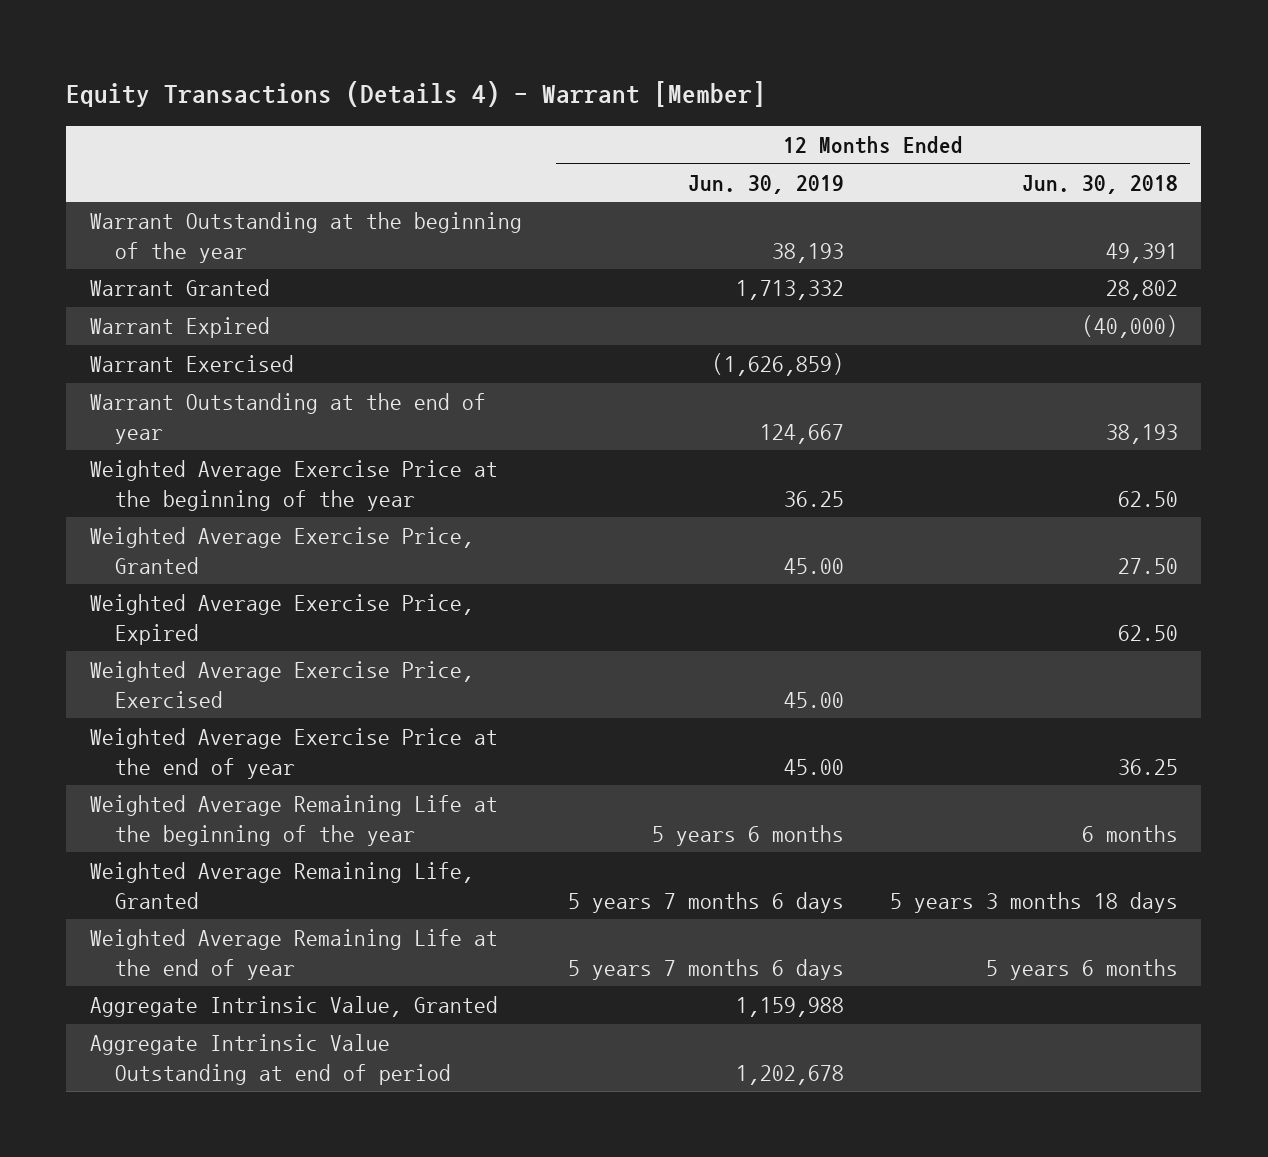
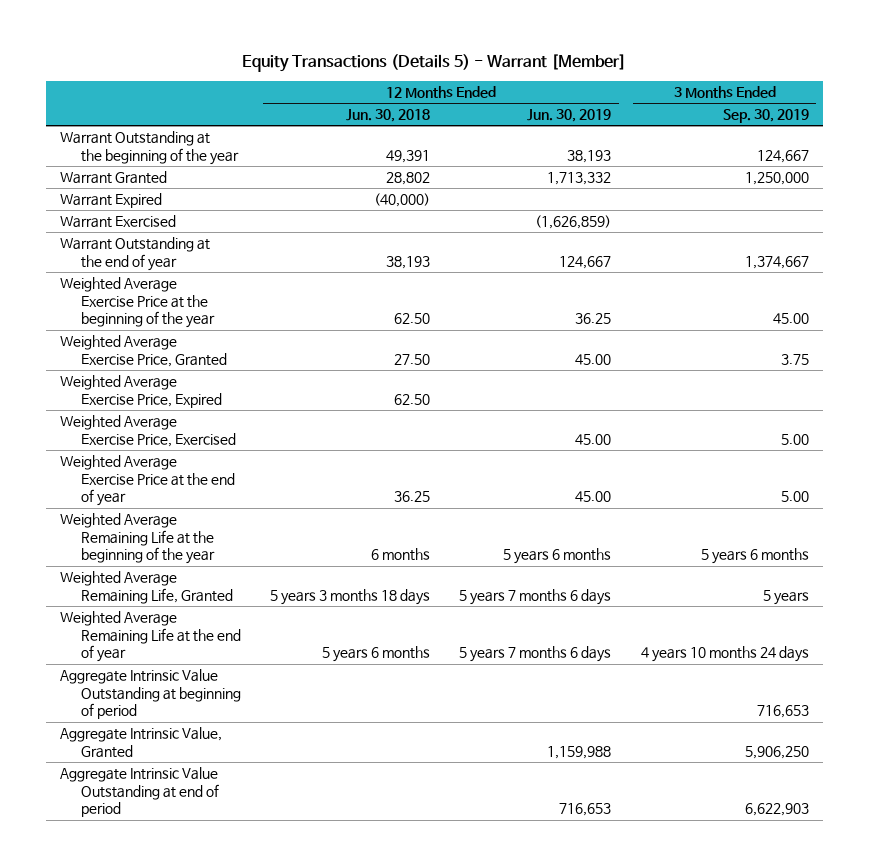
- Equity Transactions (Details 4) - Warrant [Member]
+ Equity Transactions (Details 5) - Warrant [Member]
- | 12 Months Ended Jun. 30, 2019 | 12 Months Ended Jun. 30, 2018
+ | 12 Months Ended Jun. 30, 2018 | 12 Months Ended Jun. 30, 2019 | 3 Months Ended Sep. 30, 2019
+ Aggregate Intrinsic Value Outstanding at beginning of period | | | 716,653
- Aggregate Intrinsic Value Outstanding at end of period | 1,202,678 |
+ Aggregate Intrinsic Value Outstanding at end of period | | 716,653 | 6,622,903

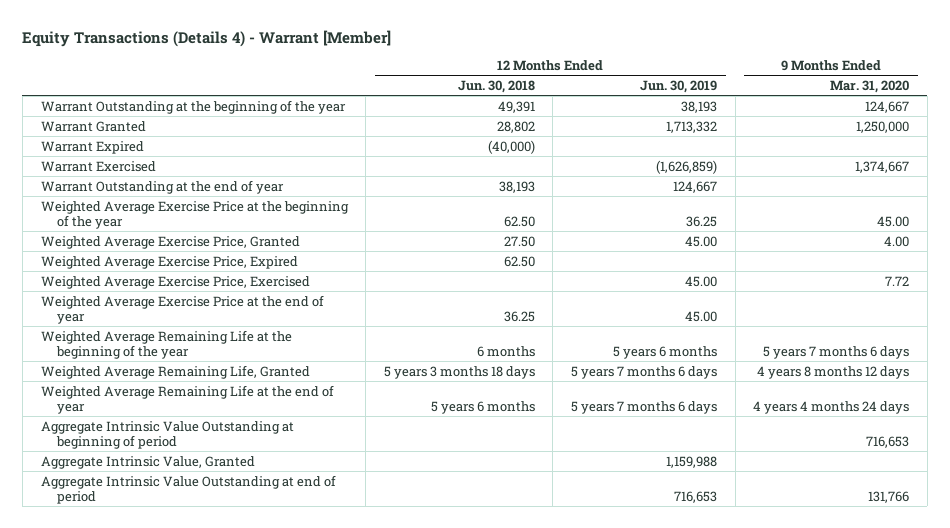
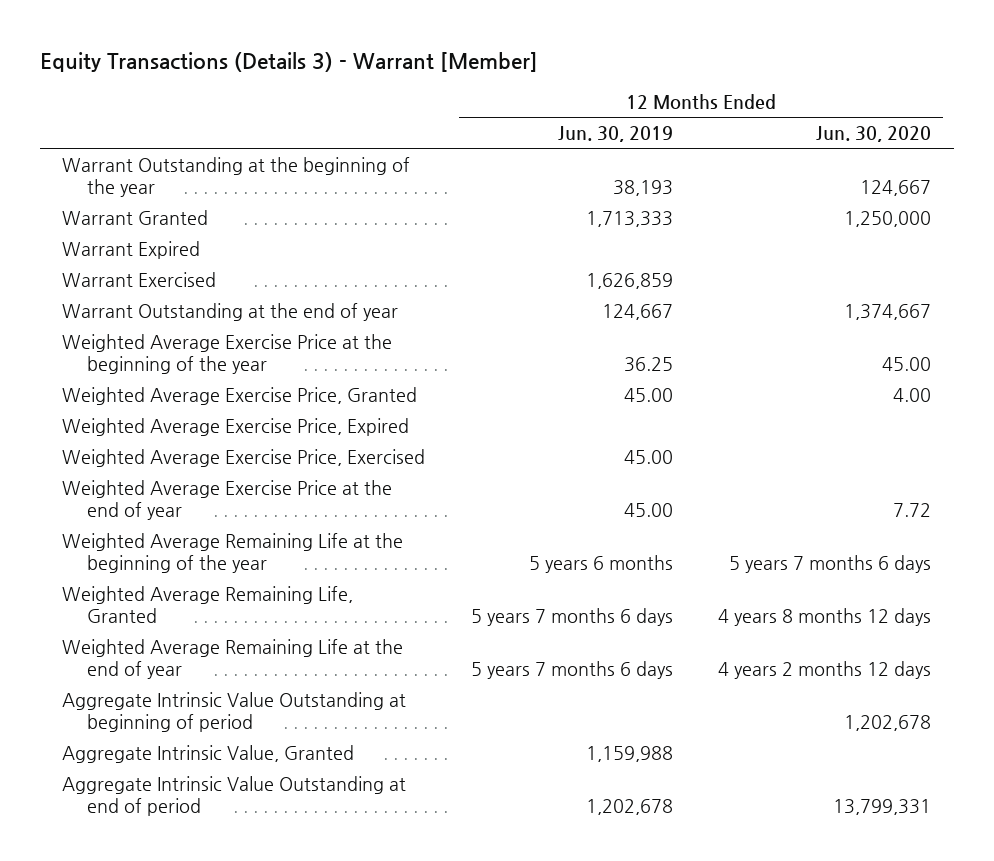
- Equity Transactions (Details 4) - Warrant [Member]
+ Equity Transactions (Details 3) - Warrant [Member]
- | 12 Months Ended Jun. 30, 2018 | 12 Months Ended Jun. 30, 2019 | 9 Months Ended Mar. 31, 2020
+ | 12 Months Ended Jun. 30, 2019 | 12 Months Ended Jun. 30, 2020
- Warrant Granted | 28,802 | 1,713,332 | 1,250,000
+ Warrant Granted | 1,713,333 | 1,250,000
- Warrant Exercised | | (1,626,859) | 1,374,667
+ Warrant Exercised | 1,626,859 |
- Aggregate Intrinsic Value Outstanding at end of period | | 716,653 | 131,766
+ Aggregate Intrinsic Value Outstanding at end of period | 1,202,678 | 13,799,331

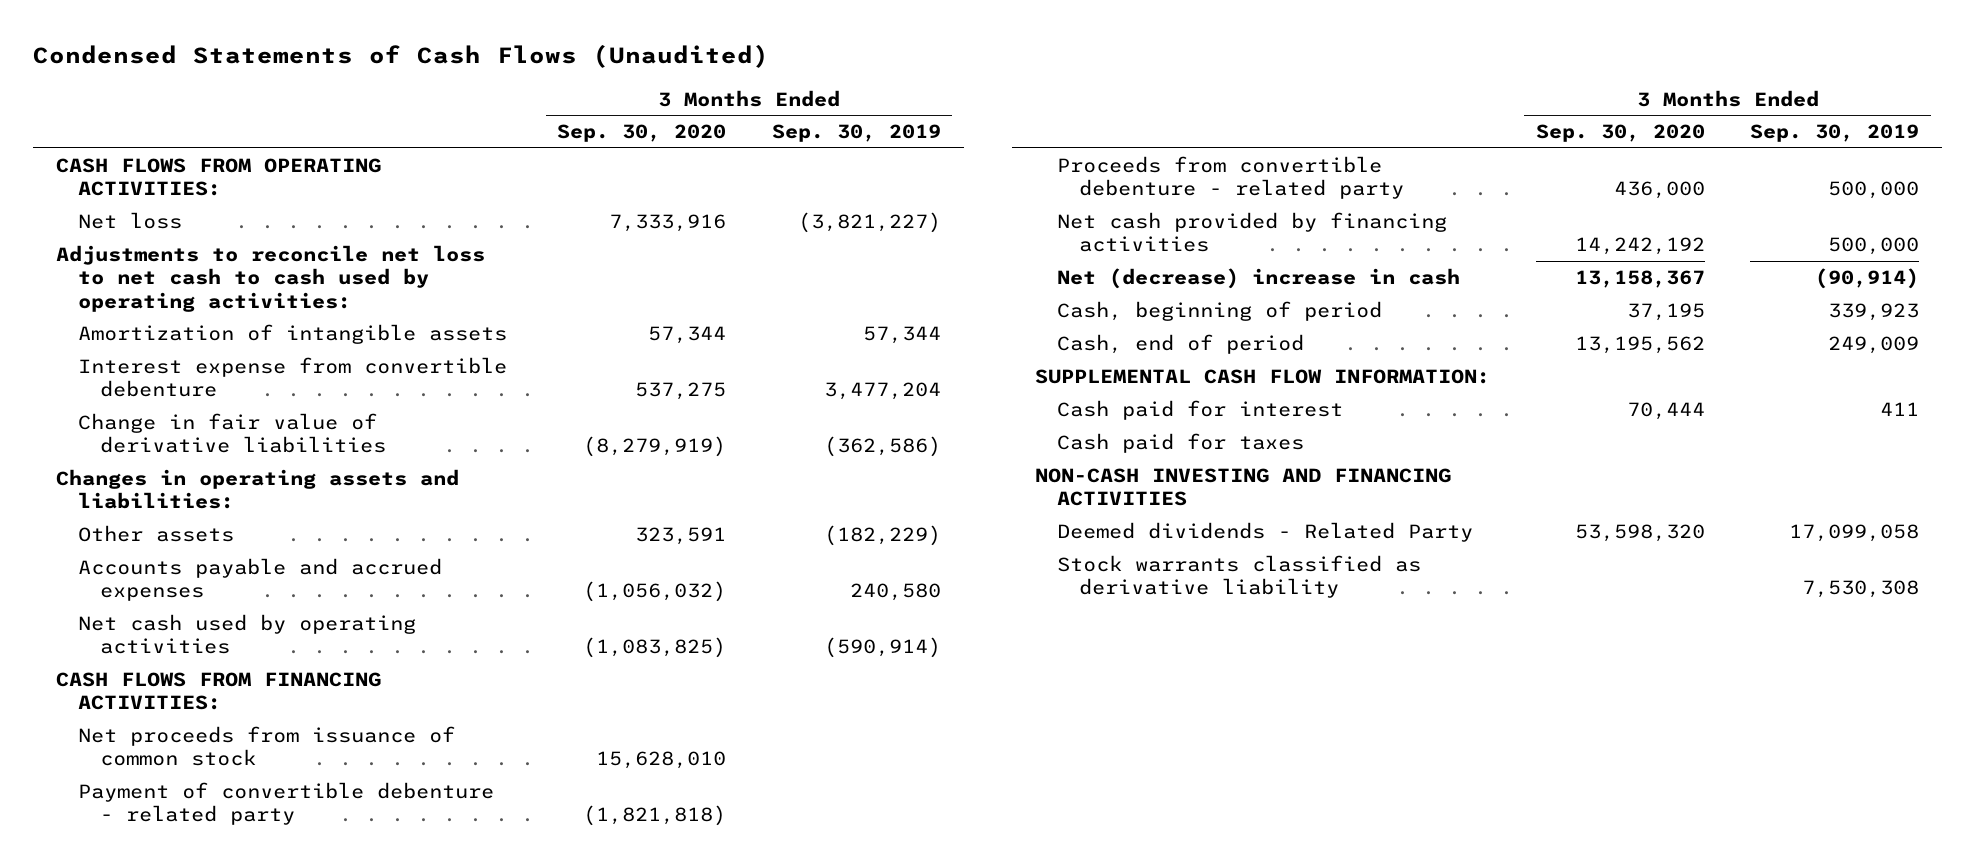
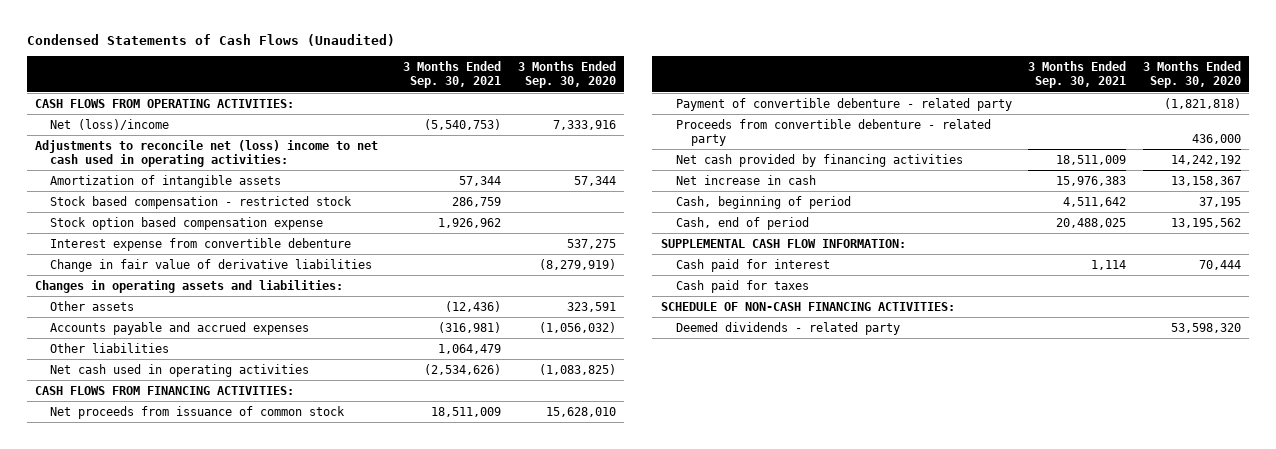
- | 3 Months Ended Sep. 30, 2020 | 3 Months Ended Sep. 30, 2019
+ | 3 Months Ended Sep. 30, 2021 | 3 Months Ended Sep. 30, 2020
- Net loss | 7,333,916 | (3,821,227)
- Adjustments to reconcile net loss to net cash to cash used by operating activities:
+ Net (loss)/income | (5,540,753) | 7,333,916
+ Adjustments to reconcile net (loss) income to net cash used in operating activities:
+ Stock based compensation - restricted stock | 286,759 |
+ Stock option based compensation expense | 1,926,962 |
- Net cash used by operating activities | (1,083,825) | (590,914)
+ Other liabilities | 1,064,479 |
+ Net cash used in operating activities | (2,534,626) | (1,083,825)
- Net (decrease) increase in cash | 13,158,367 | (90,914)
+ Net increase in cash | 15,976,383 | 13,158,367
- NON-CASH INVESTING AND FINANCING ACTIVITIES
- Deemed dividends - Related Party | 53,598,320 | 17,099,058
- Stock warrants classified as derivative liability | | 7,530,308
+ SCHEDULE OF NON-CASH FINANCING ACTIVITIES:
+ Deemed dividends - related party | | 53,598,320

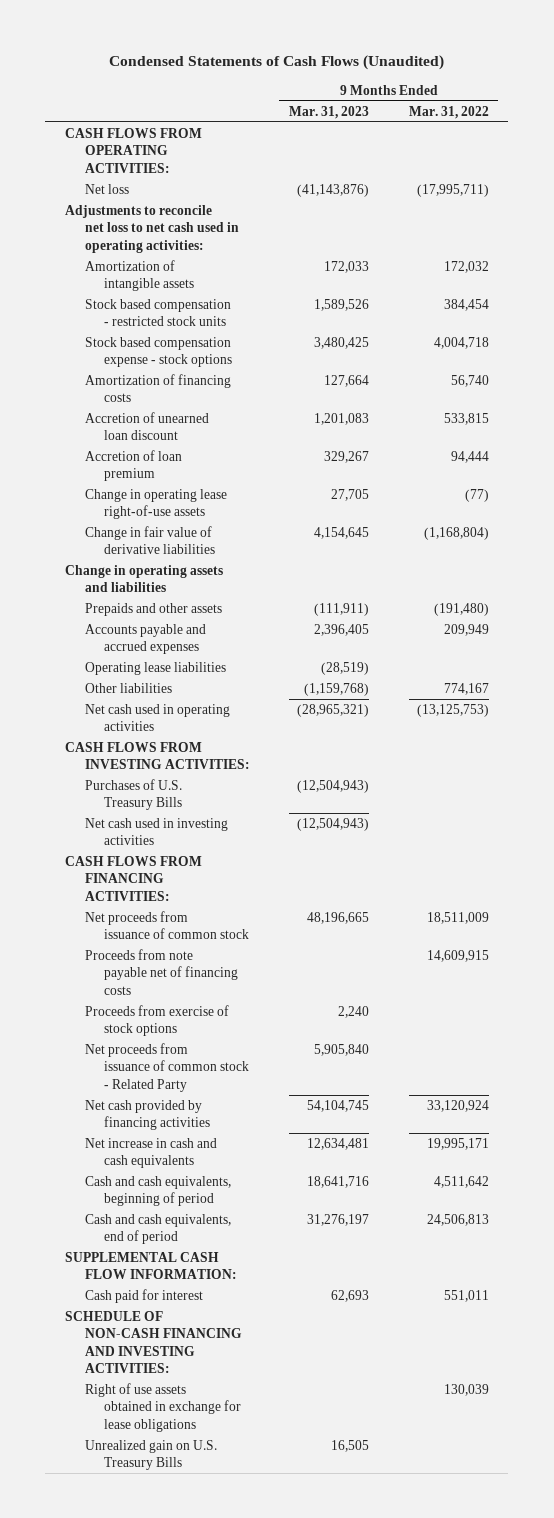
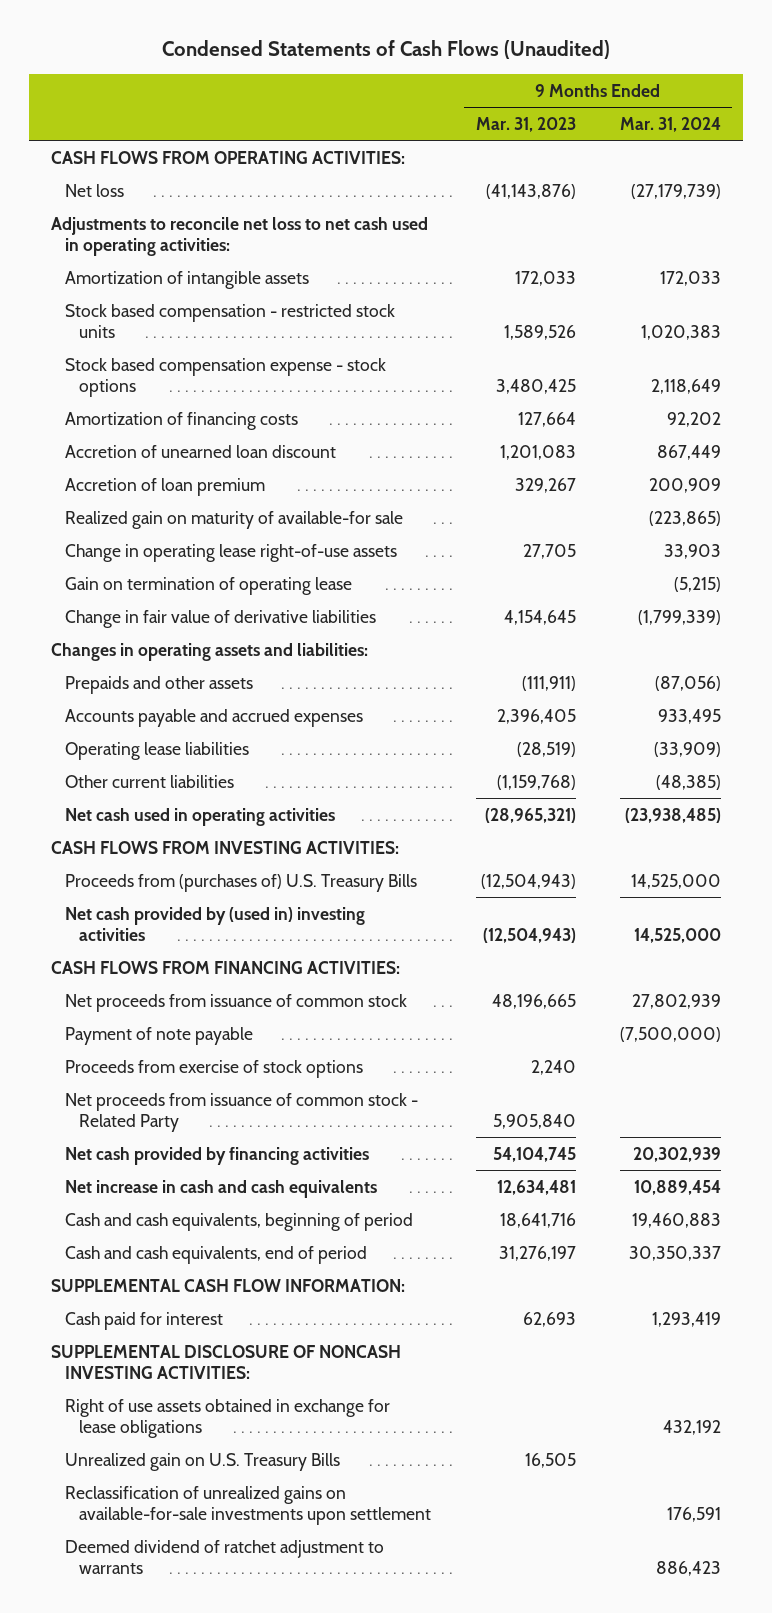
- | 9 Months Ended Mar. 31, 2023 | 9 Months Ended Mar. 31, 2022
+ | 9 Months Ended Mar. 31, 2023 | 9 Months Ended Mar. 31, 2024
+ Realized gain on maturity of available-for sale | | (223,865)
+ Gain on termination of operating lease | | (5,215)
- Change in operating assets and liabilities
+ Changes in operating assets and liabilities:
- Other liabilities | (1,159,768) | 774,167
+ Other current liabilities | (1,159,768) | (48,385)
- Purchases of U.S. Treasury Bills | (12,504,943) |
- Net cash used in investing activities | (12,504,943) |
+ Proceeds from (purchases of) U.S. Treasury Bills | (12,504,943) | 14,525,000
+ Net cash provided by (used in) investing activities | (12,504,943) | 14,525,000
- Proceeds from note payable net of financing costs | | 14,609,915
+ Payment of note payable | | (7,500,000)
- SCHEDULE OF NON-CASH FINANCING AND INVESTING ACTIVITIES:
+ SUPPLEMENTAL DISCLOSURE OF NONCASH INVESTING ACTIVITIES:
+ Reclassification of unrealized gains on available-for-sale investments upon settlement | | 176,591
+ Deemed dividend of ratchet adjustment to warrants | | 886,423

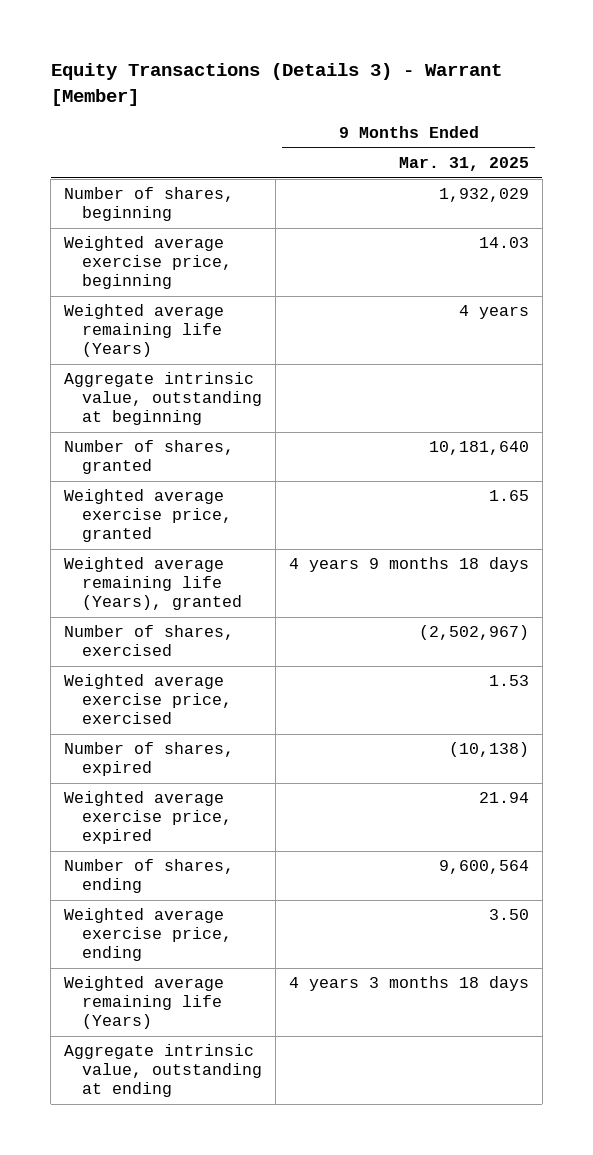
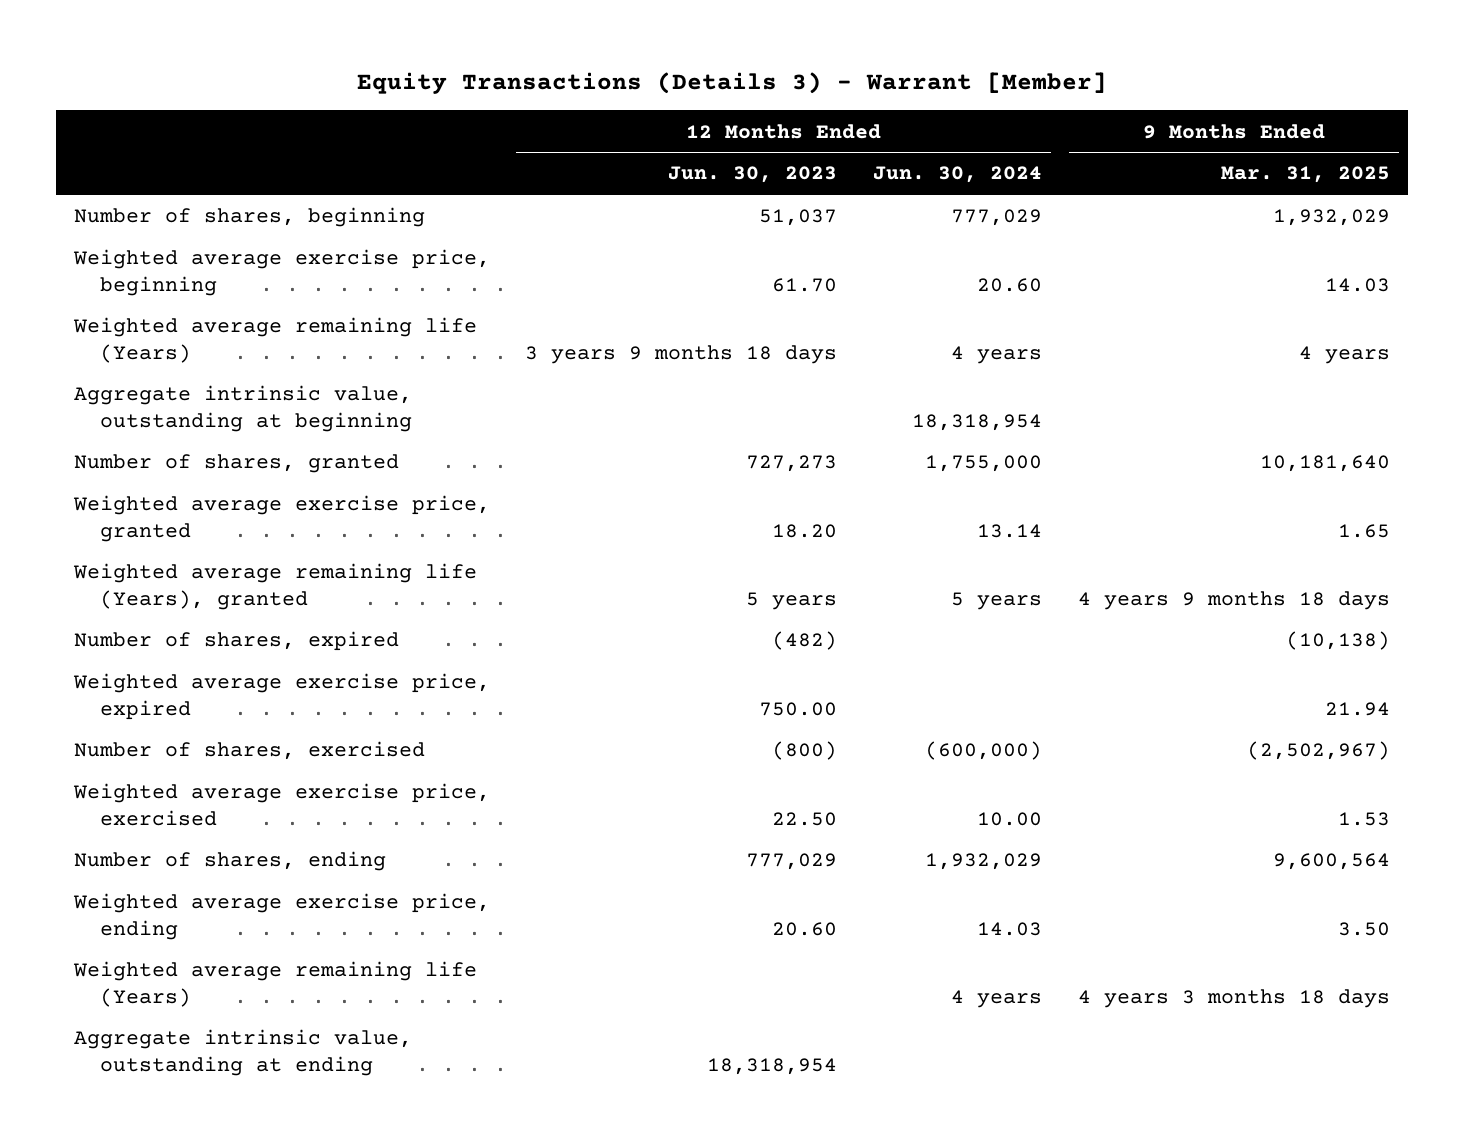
- | 9 Months Ended Mar. 31, 2025
+ | 12 Months Ended Jun. 30, 2023 | 12 Months Ended Jun. 30, 2024 | 9 Months Ended Mar. 31, 2025
moved down: Number of shares, exercised | (800) | (600,000) | (2,502,967)
moved down: Weighted average exercise price, exercised | 22.50 | 10.00 | 1.53

